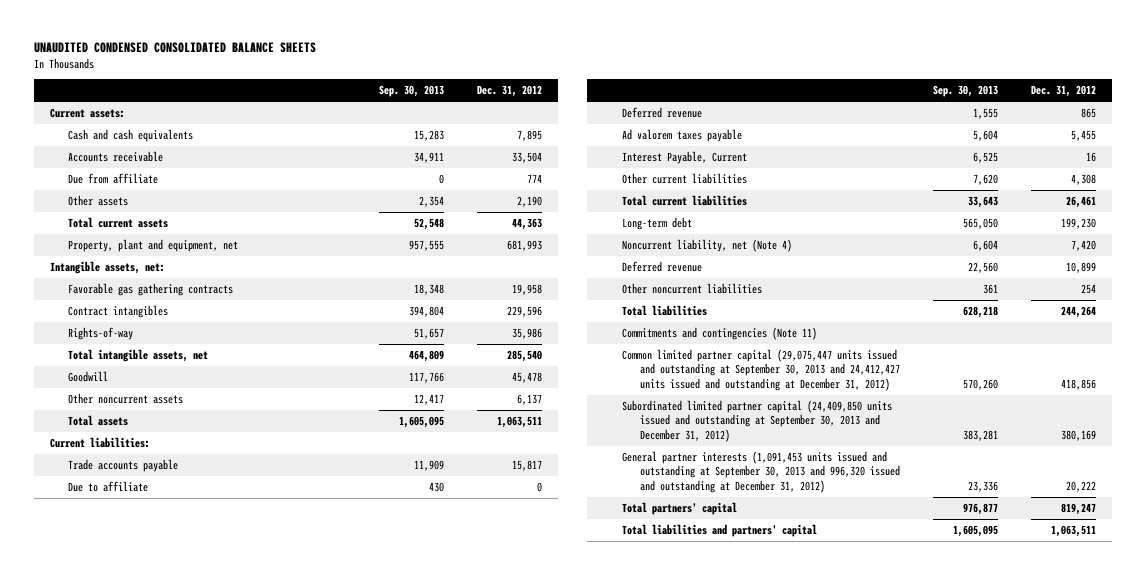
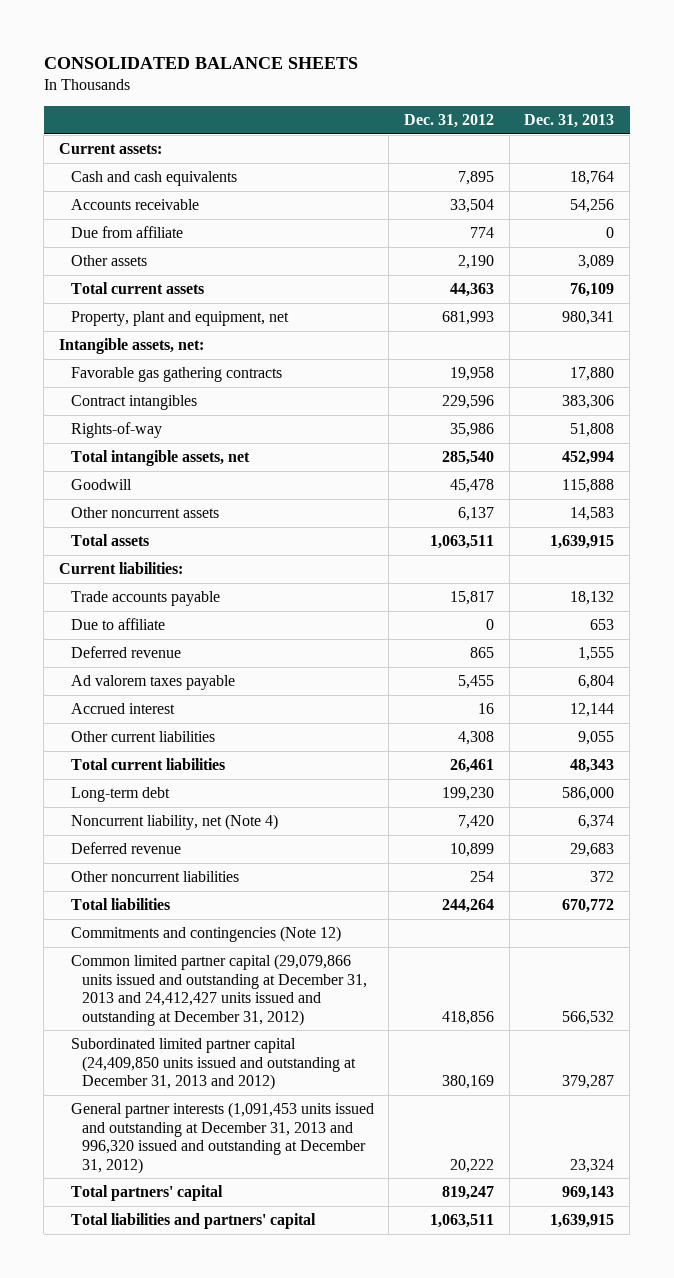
- UNAUDITED CONDENSED CONSOLIDATED BALANCE SHEETS
+ CONSOLIDATED BALANCE SHEETS
- | Sep. 30, 2013 | Dec. 31, 2012
+ | Dec. 31, 2012 | Dec. 31, 2013
- Interest Payable, Current | 6,525 | 16
+ Accrued interest | 16 | 12,144
- Commitments and contingencies (Note 11)
- Common limited partner capital (29,075,447 units issued and outstanding at September 30, 2013 and 24,412,427 units issued and outstanding at December 31, 2012) | 570,260 | 418,856
- Subordinated limited partner capital (24,409,850 units issued and outstanding at September 30, 2013 and December 31, 2012) | 383,281 | 380,169
- General partner interests (1,091,453 units issued and outstanding at September 30, 2013 and 996,320 issued and outstanding at December 31, 2012) | 23,336 | 20,222
+ Commitments and contingencies (Note 12)
+ Common limited partner capital (29,079,866 units issued and outstanding at December 31, 2013 and 24,412,427 units issued and outstanding at December 31, 2012) | 418,856 | 566,532
+ Subordinated limited partner capital (24,409,850 units issued and outstanding at December 31, 2013 and 2012) | 380,169 | 379,287
+ General partner interests (1,091,453 units issued and outstanding at December 31, 2013 and 996,320 issued and outstanding at December 31, 2012) | 20,222 | 23,324

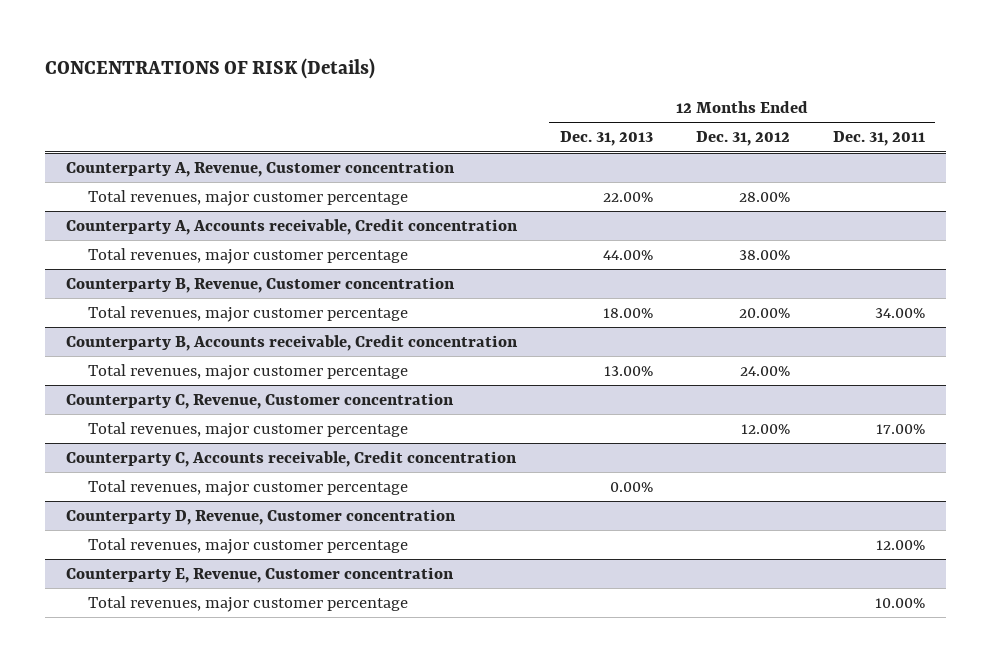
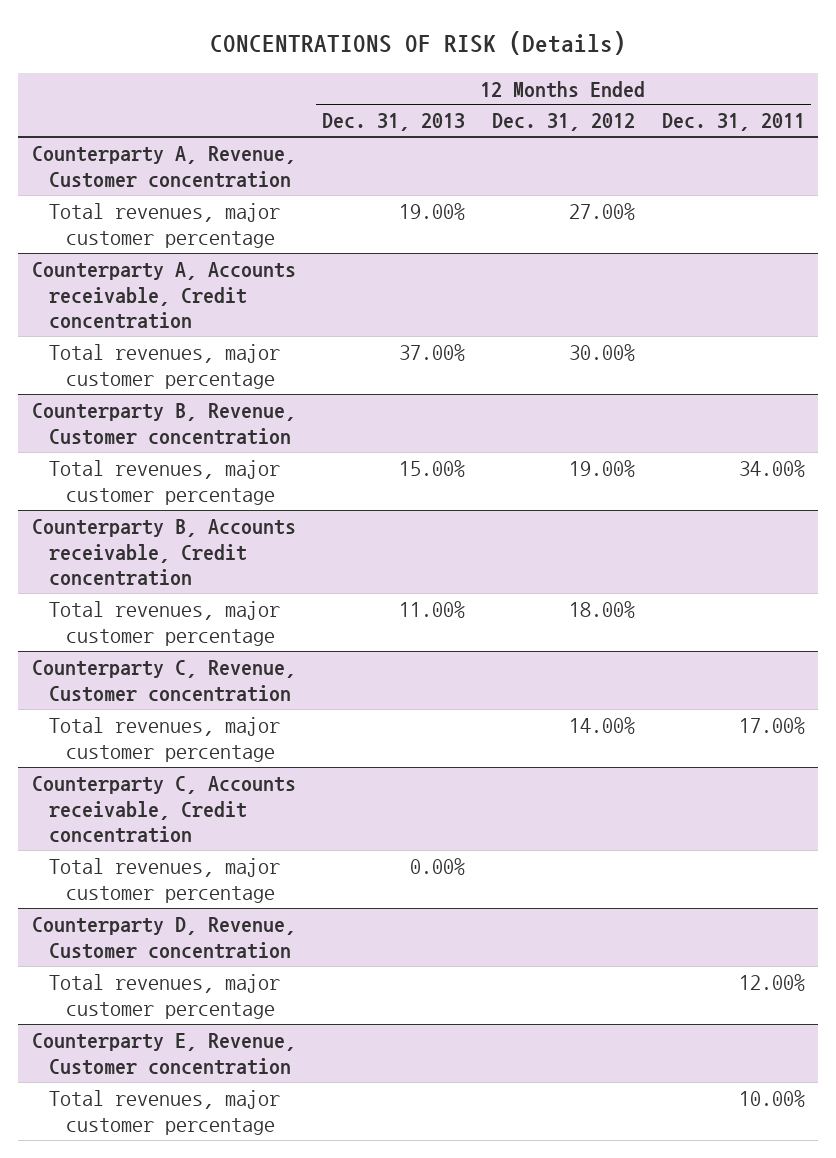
@ Counterparty A, Revenue, Customer concentration
- Total revenues, major customer percentage | 22.00% | 28.00% |
+ Total revenues, major customer percentage | 19.00% | 27.00% |
@ Counterparty A, Accounts receivable, Credit concentration
- Total revenues, major customer percentage | 44.00% | 38.00% |
+ Total revenues, major customer percentage | 37.00% | 30.00% |
@ Counterparty B, Revenue, Customer concentration
- Total revenues, major customer percentage | 18.00% | 20.00% | 34.00%
+ Total revenues, major customer percentage | 15.00% | 19.00% | 34.00%
@ Counterparty B, Accounts receivable, Credit concentration
- Total revenues, major customer percentage | 13.00% | 24.00% |
+ Total revenues, major customer percentage | 11.00% | 18.00% |
@ Counterparty C, Revenue, Customer concentration
- Total revenues, major customer percentage | | 12.00% | 17.00%
+ Total revenues, major customer percentage | | 14.00% | 17.00%

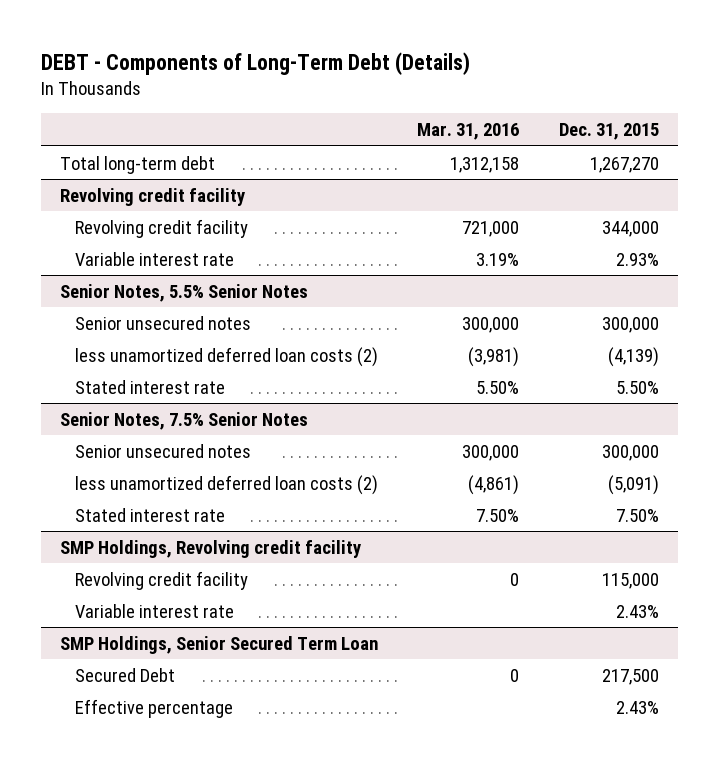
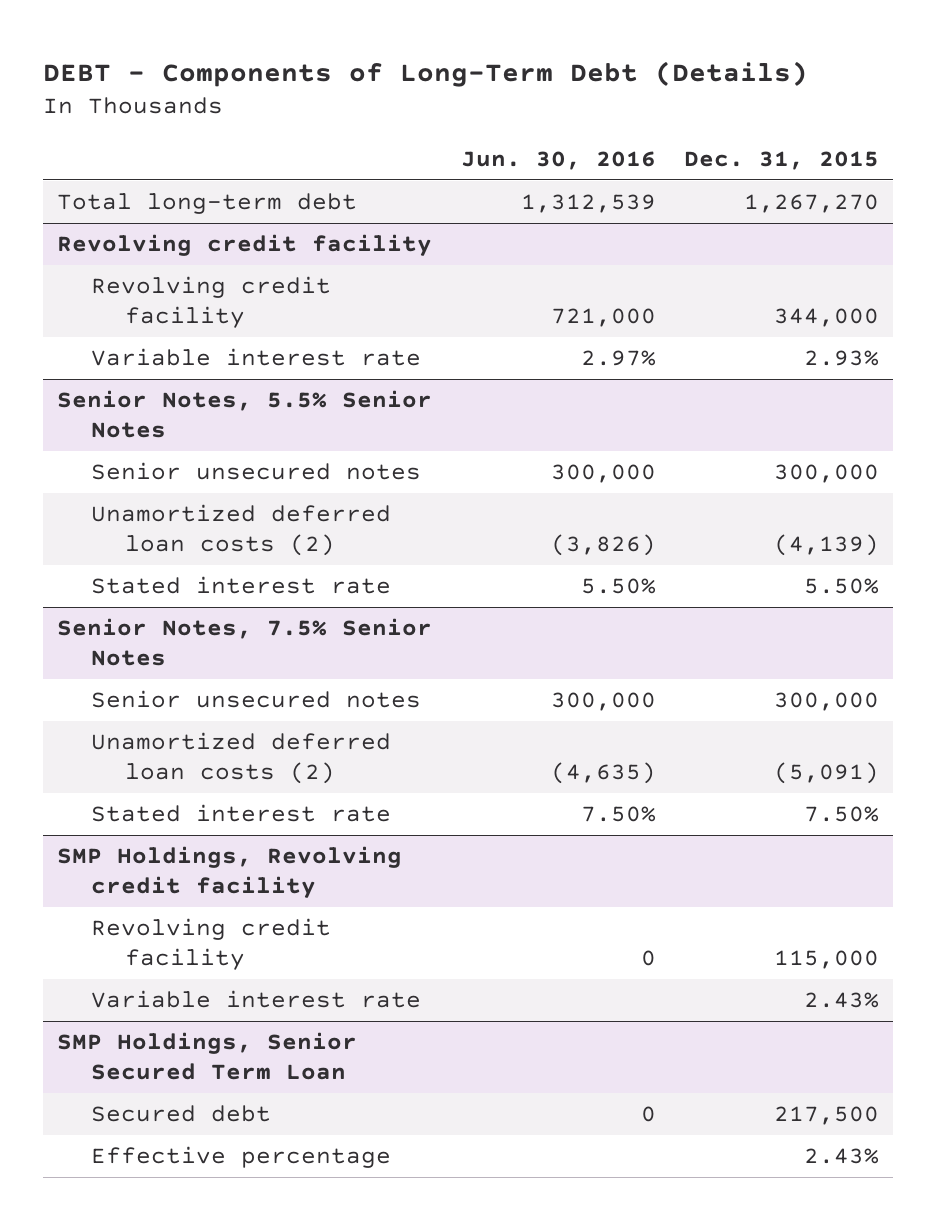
- | Mar. 31, 2016 | Dec. 31, 2015
+ | Jun. 30, 2016 | Dec. 31, 2015
@ Senior Notes, 5.5% Senior Notes
- less unamortized deferred loan costs (2) | (3,981) | (4,139)
+ Unamortized deferred loan costs (2) | (3,826) | (4,139)
@ Senior Notes, 7.5% Senior Notes
- less unamortized deferred loan costs (2) | (4,861) | (5,091)
+ Unamortized deferred loan costs (2) | (4,635) | (5,091)
@ SMP Holdings, Senior Secured Term Loan
- Secured Debt | 0 | 217,500
+ Secured debt | 0 | 217,500

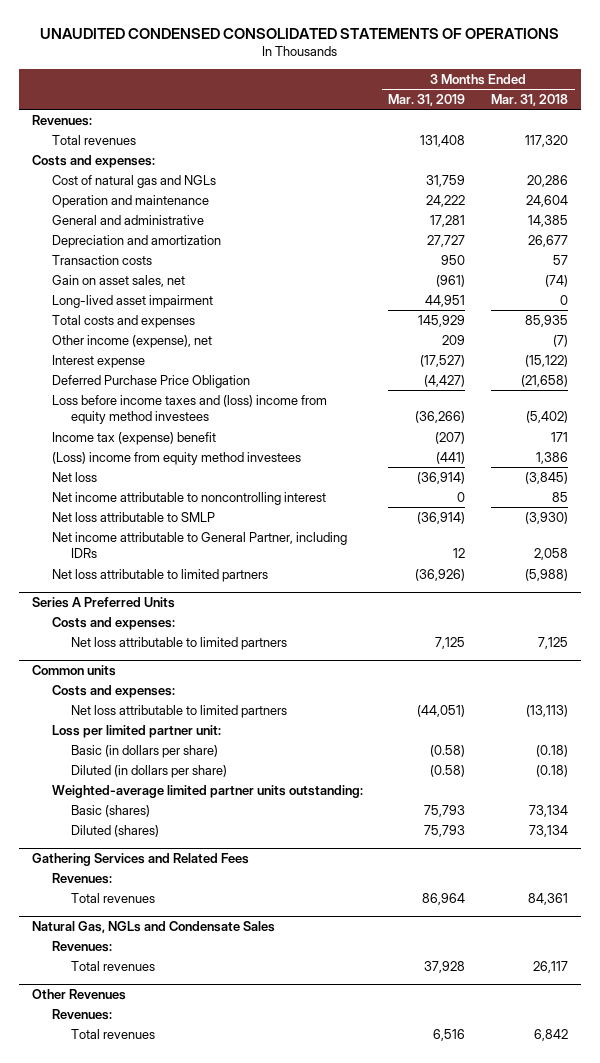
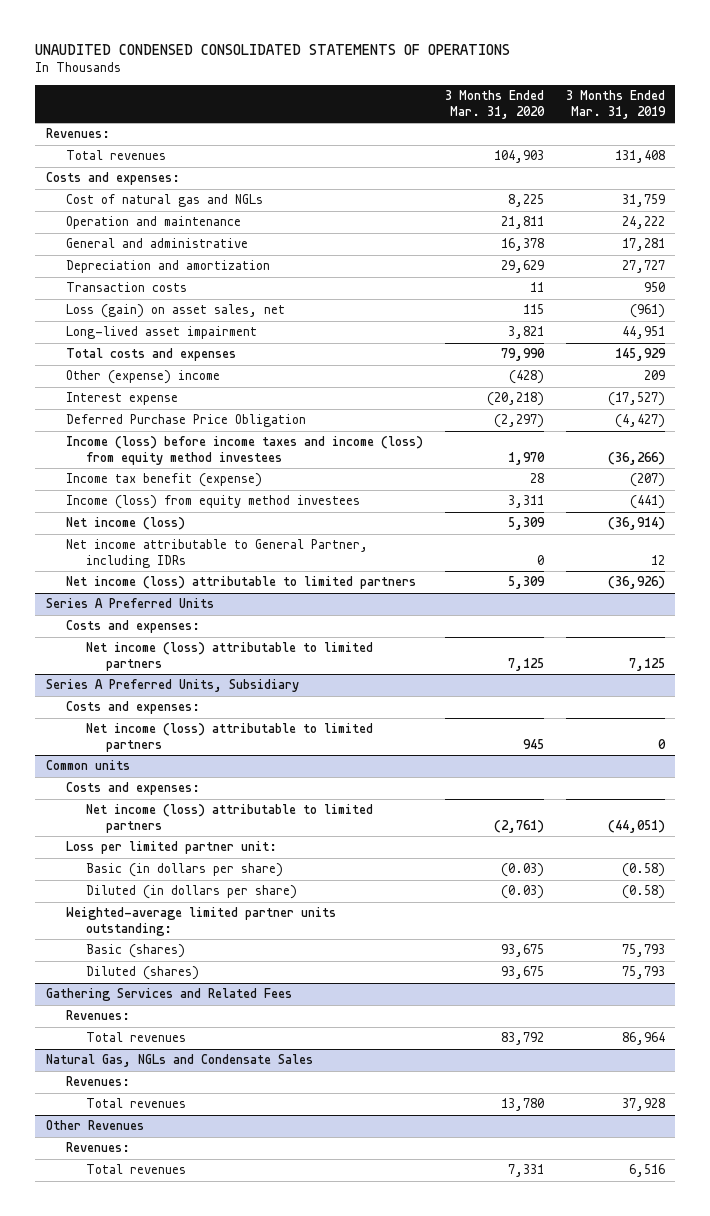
- | 3 Months Ended Mar. 31, 2019 | 3 Months Ended Mar. 31, 2018
+ | 3 Months Ended Mar. 31, 2020 | 3 Months Ended Mar. 31, 2019
- Gain on asset sales, net | (961) | (74)
+ Loss (gain) on asset sales, net | 115 | (961)
- Other income (expense), net | 209 | (7)
+ Other (expense) income | (428) | 209
- Loss before income taxes and (loss) income from equity method investees | (36,266) | (5,402)
- Income tax (expense) benefit | (207) | 171
- (Loss) income from equity method investees | (441) | 1,386
- Net loss | (36,914) | (3,845)
- Net income attributable to noncontrolling interest | 0 | 85
- Net loss attributable to SMLP | (36,914) | (3,930)
+ Income (loss) before income taxes and income (loss) from equity method investees | 1,970 | (36,266)
+ Income tax benefit (expense) | 28 | (207)
+ Income (loss) from equity method investees | 3,311 | (441)
+ Net income (loss) | 5,309 | (36,914)
- Net loss attributable to limited partners | (36,926) | (5,988)
+ Net income (loss) attributable to limited partners | 5,309 | (36,926)
@ Series A Preferred Units
- Net loss attributable to limited partners | 7,125 | 7,125
+ Net income (loss) attributable to limited partners | 7,125 | 7,125
+ Series A Preferred Units, Subsidiary
+ Costs and expenses:
+ Net income (loss) attributable to limited partners | 945 | 0
@ Common units
- Net loss attributable to limited partners | (44,051) | (13,113)
+ Net income (loss) attributable to limited partners | (2,761) | (44,051)

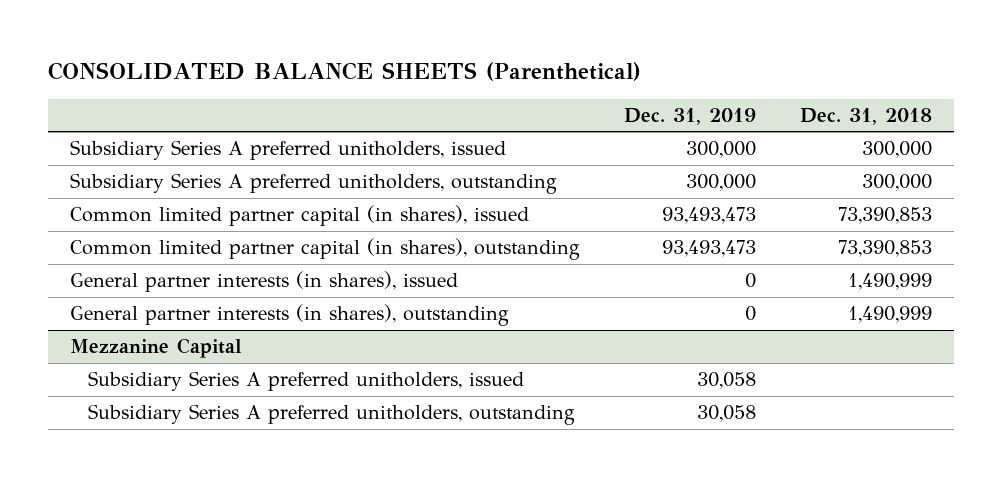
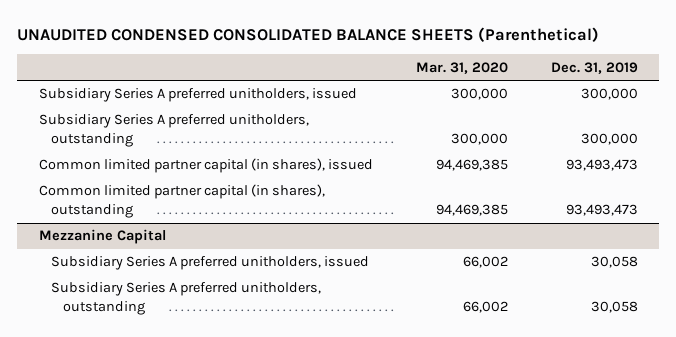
- CONSOLIDATED BALANCE SHEETS (Parenthetical)
+ UNAUDITED CONDENSED CONSOLIDATED BALANCE SHEETS (Parenthetical)
- | Dec. 31, 2019 | Dec. 31, 2018
+ | Mar. 31, 2020 | Dec. 31, 2019
- General partner interests (in shares), issued | 0 | 1,490,999
- General partner interests (in shares), outstanding | 0 | 1,490,999

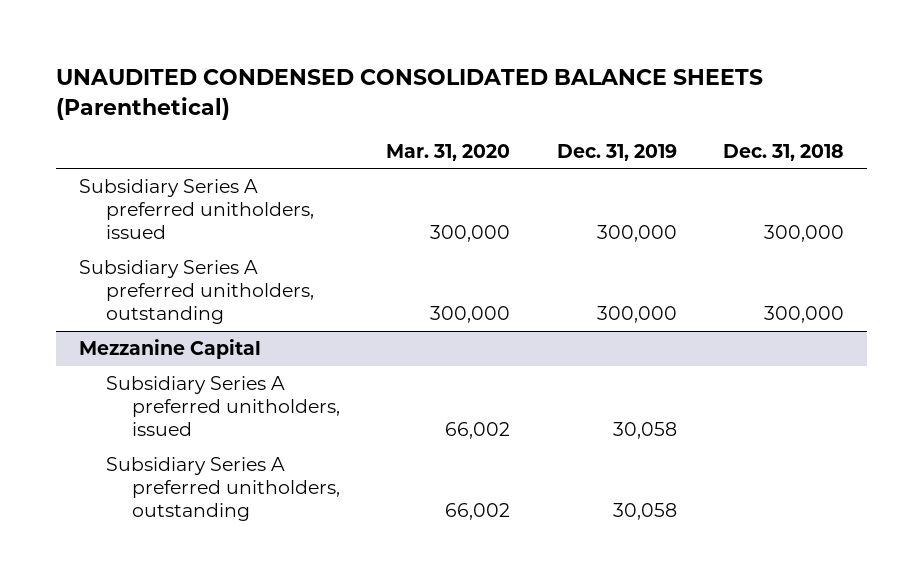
- | Mar. 31, 2020 | Dec. 31, 2019
+ | Mar. 31, 2020 | Dec. 31, 2019 | Dec. 31, 2018
- Common limited partner capital (in shares), issued | 94,469,385 | 93,493,473
- Common limited partner capital (in shares), outstanding | 94,469,385 | 93,493,473

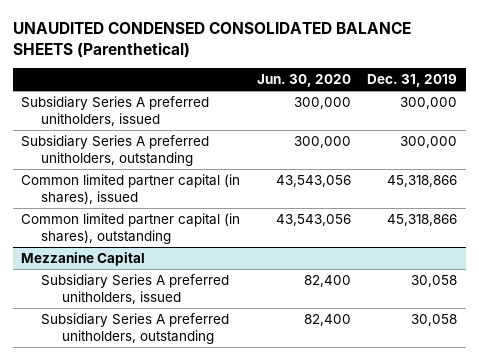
- | Mar. 31, 2020 | Dec. 31, 2019 | Dec. 31, 2018
+ | Jun. 30, 2020 | Dec. 31, 2019
+ Common limited partner capital (in shares), issued | 43,543,056 | 45,318,866
+ Common limited partner capital (in shares), outstanding | 43,543,056 | 45,318,866

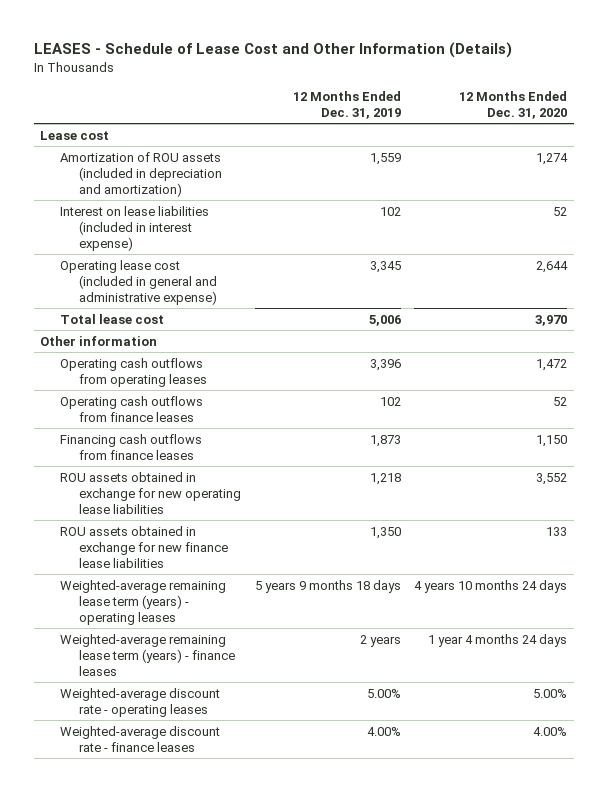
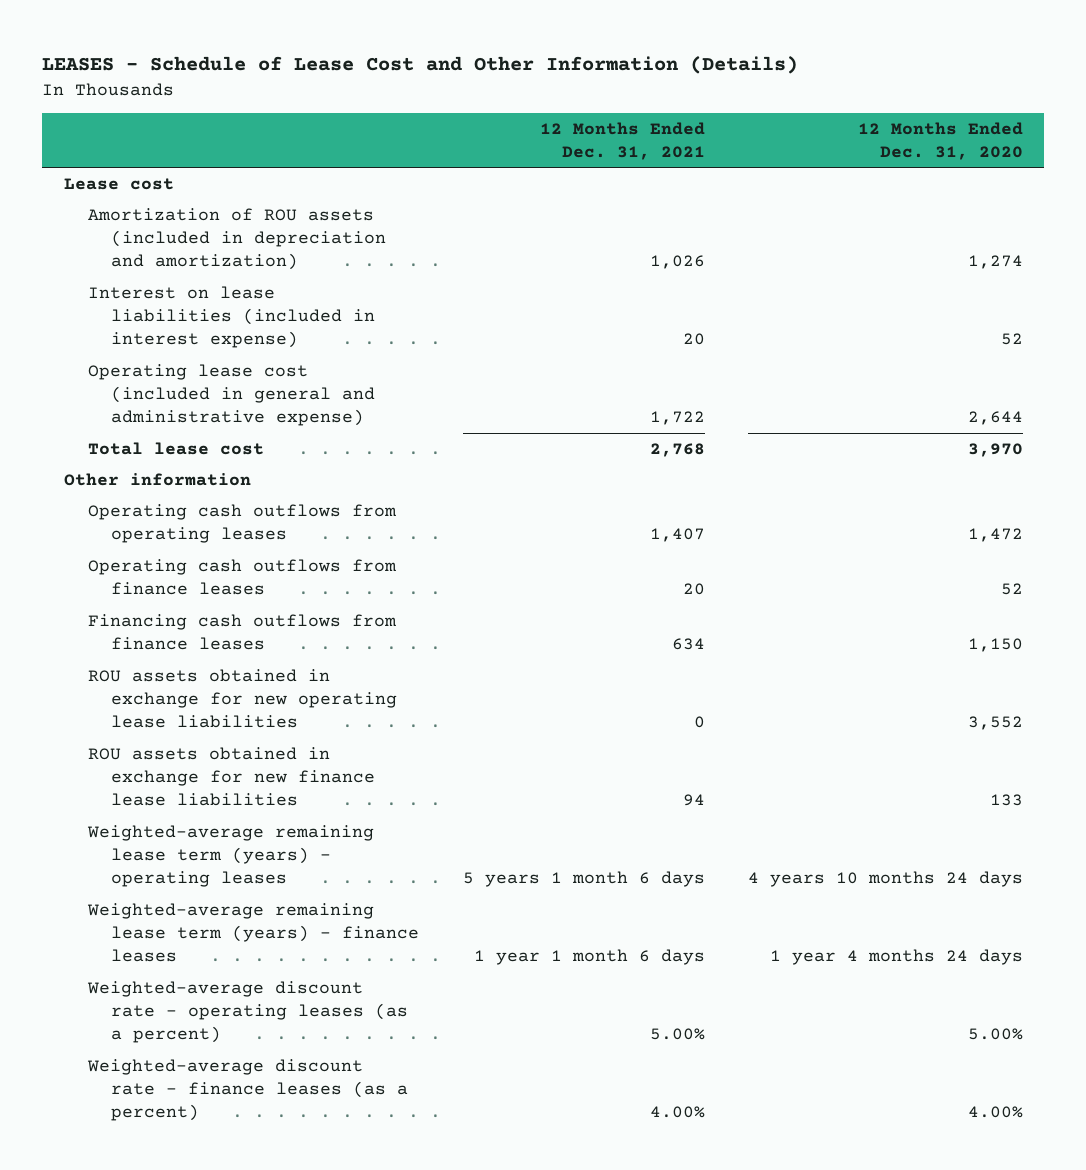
- | 12 Months Ended Dec. 31, 2019 | 12 Months Ended Dec. 31, 2020
+ | 12 Months Ended Dec. 31, 2021 | 12 Months Ended Dec. 31, 2020
- Weighted-average discount rate - operating leases | 5.00% | 5.00%
- Weighted-average discount rate - finance leases | 4.00% | 4.00%
+ Weighted-average discount rate - operating leases (as a percent) | 5.00% | 5.00%
+ Weighted-average discount rate - finance leases (as a percent) | 4.00% | 4.00%

